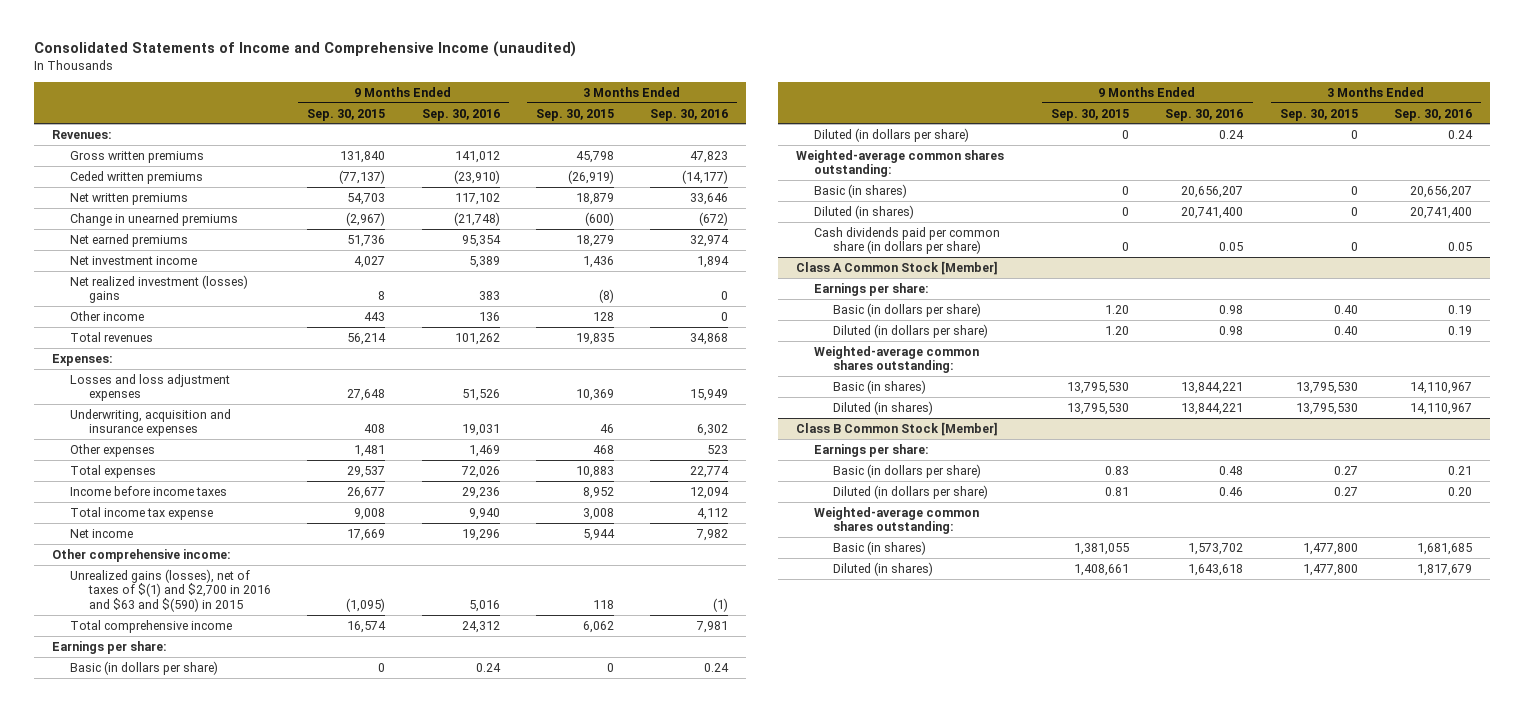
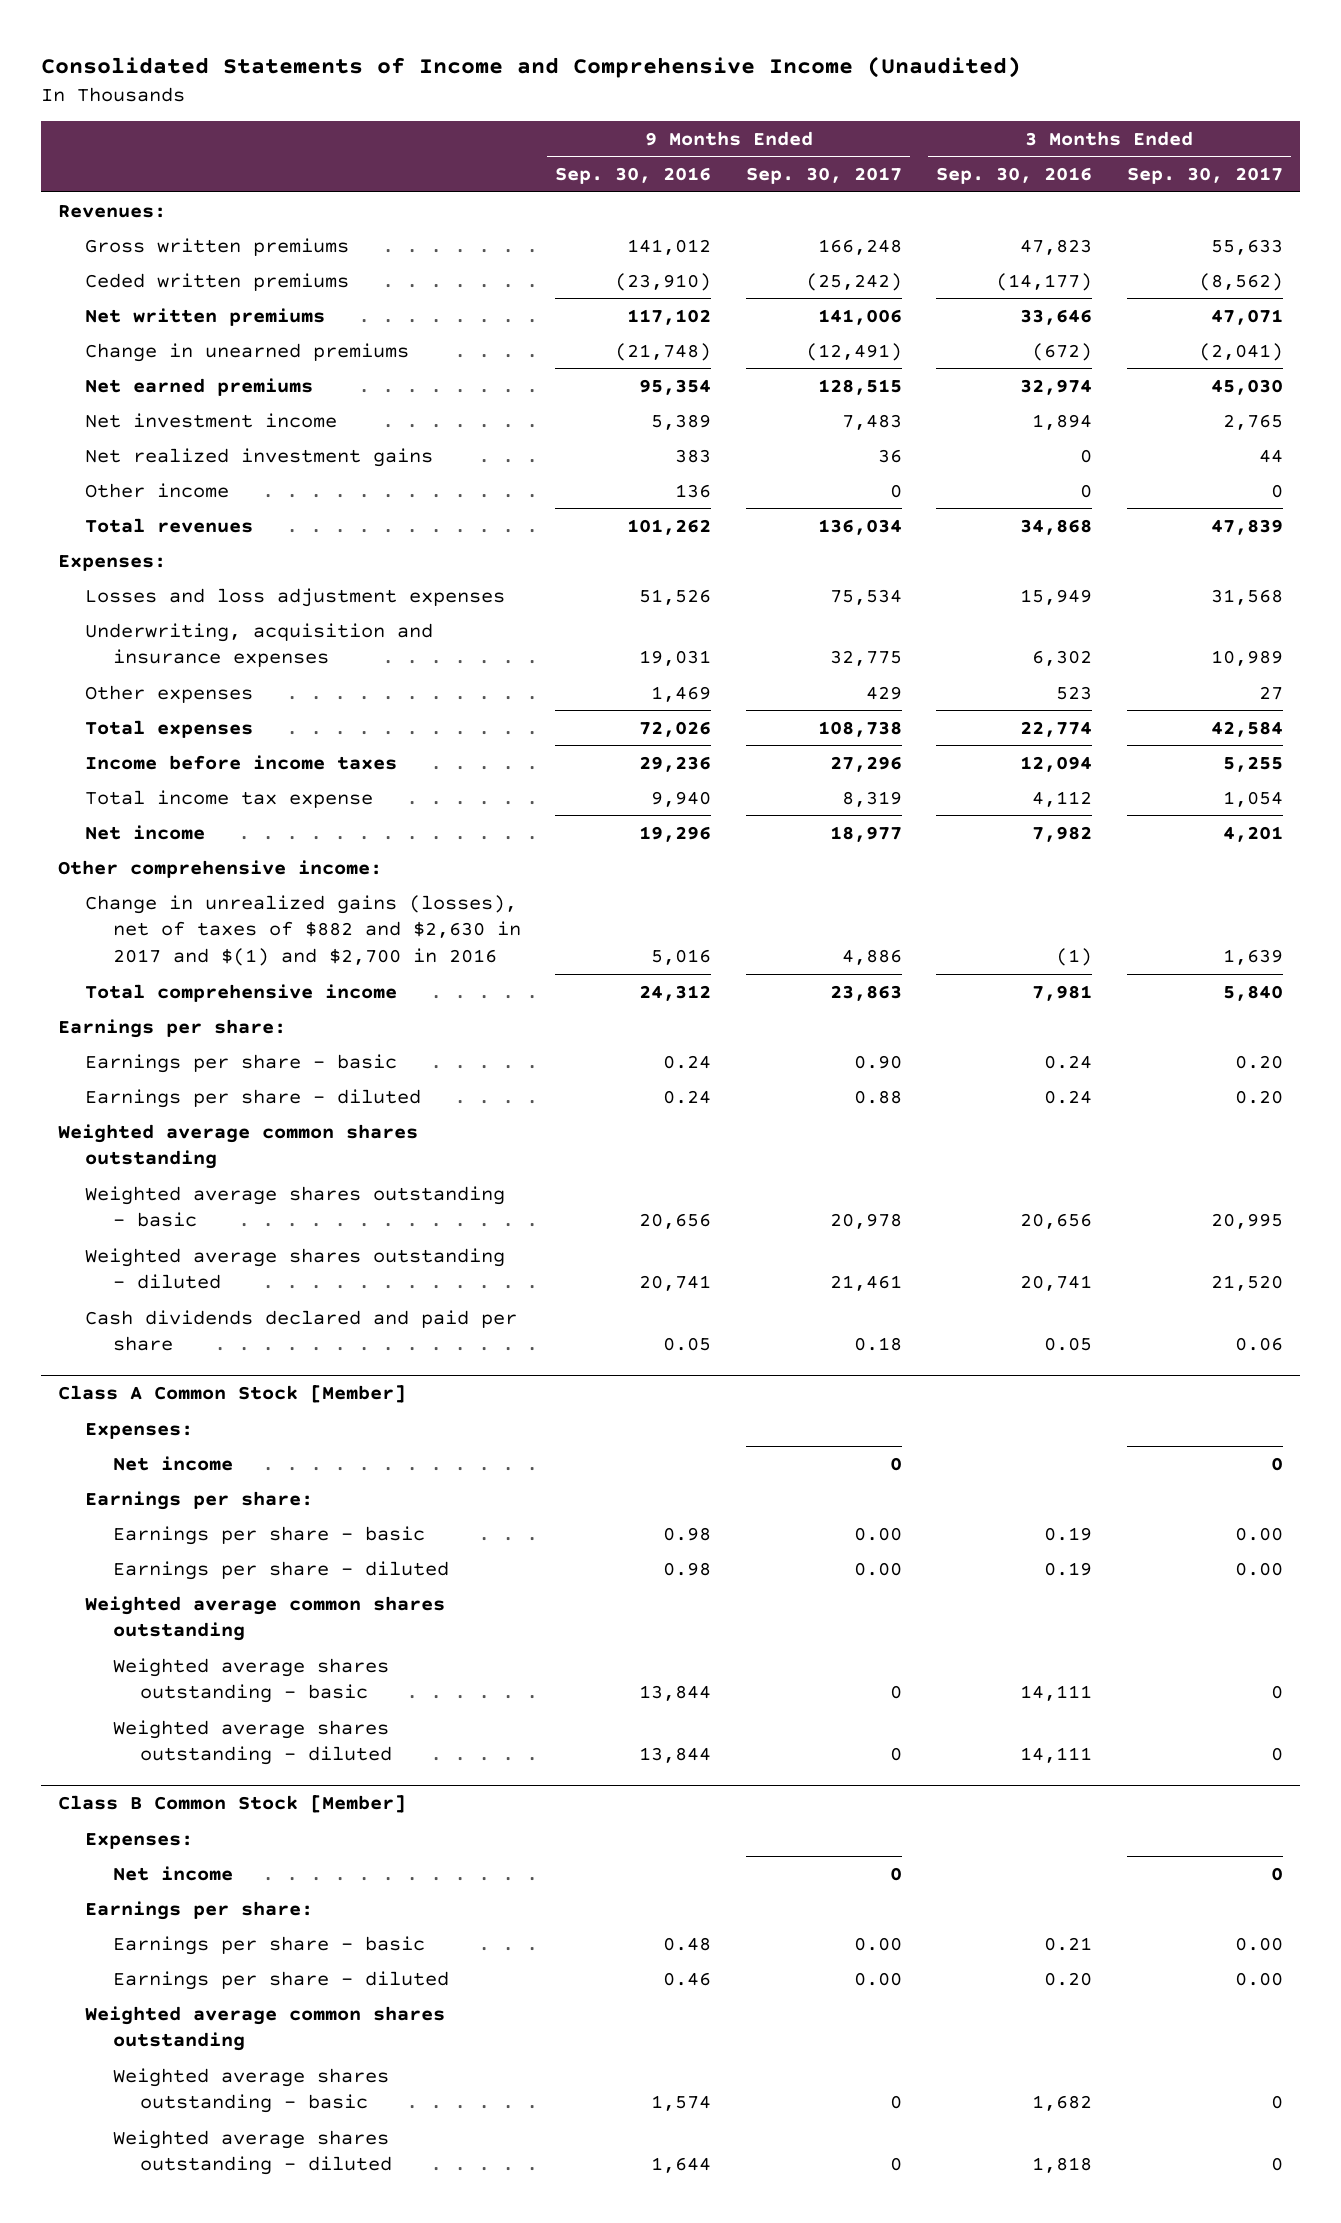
- Consolidated Statements of Income and Comprehensive Income (unaudited)
+ Consolidated Statements of Income and Comprehensive Income (Unaudited)
- | 9 Months Ended Sep. 30, 2015 | 9 Months Ended Sep. 30, 2016 | 3 Months Ended Sep. 30, 2015 | 3 Months Ended Sep. 30, 2016
+ | 9 Months Ended Sep. 30, 2016 | 9 Months Ended Sep. 30, 2017 | 3 Months Ended Sep. 30, 2016 | 3 Months Ended Sep. 30, 2017
- Net realized investment (losses) gains | 8 | 383 | (8) | 0
+ Net realized investment gains | 383 | 36 | 0 | 44
- Unrealized gains (losses), net of taxes of $(1) and $2,700 in 2016 and $63 and $(590) in 2015 | (1,095) | 5,016 | 118 | (1)
+ Change in unrealized gains (losses), net of taxes of $882 and $2,630 in 2017 and $(1) and $2,700 in 2016 | 5,016 | 4,886 | (1) | 1,639
- Basic (in dollars per share) | 0 | 0.24 | 0 | 0.24
- Diluted (in dollars per share) | 0 | 0.24 | 0 | 0.24
- Weighted-average common shares outstanding:
- Basic (in shares) | 0 | 20,656,207 | 0 | 20,656,207
- Diluted (in shares) | 0 | 20,741,400 | 0 | 20,741,400
- Cash dividends paid per common share (in dollars per share) | 0 | 0.05 | 0 | 0.05
+ Earnings per share - basic | 0.24 | 0.90 | 0.24 | 0.20
+ Earnings per share - diluted | 0.24 | 0.88 | 0.24 | 0.20
+ Weighted average common shares outstanding
+ Weighted average shares outstanding - basic | 20,656 | 20,978 | 20,656 | 20,995
+ Weighted average shares outstanding - diluted | 20,741 | 21,461 | 20,741 | 21,520
+ Cash dividends declared and paid per share | 0.05 | 0.18 | 0.05 | 0.06
@ Class A Common Stock [Member]
+ Expenses:
+ Net income | | 0 | | 0
- Basic (in dollars per share) | 1.20 | 0.98 | 0.40 | 0.19
- Diluted (in dollars per share) | 1.20 | 0.98 | 0.40 | 0.19
- Weighted-average common shares outstanding:
- Basic (in shares) | 13,795,530 | 13,844,221 | 13,795,530 | 14,110,967
- Diluted (in shares) | 13,795,530 | 13,844,221 | 13,795,530 | 14,110,967
+ Earnings per share - basic | 0.98 | 0.00 | 0.19 | 0.00
+ Earnings per share - diluted | 0.98 | 0.00 | 0.19 | 0.00
+ Weighted average common shares outstanding
+ Weighted average shares outstanding - basic | 13,844 | 0 | 14,111 | 0
+ Weighted average shares outstanding - diluted | 13,844 | 0 | 14,111 | 0
@ Class B Common Stock [Member]
+ Expenses:
+ Net income | | 0 | | 0
- Basic (in dollars per share) | 0.83 | 0.48 | 0.27 | 0.21
- Diluted (in dollars per share) | 0.81 | 0.46 | 0.27 | 0.20
- Weighted-average common shares outstanding:
- Basic (in shares) | 1,381,055 | 1,573,702 | 1,477,800 | 1,681,685
- Diluted (in shares) | 1,408,661 | 1,643,618 | 1,477,800 | 1,817,679
+ Earnings per share - basic | 0.48 | 0.00 | 0.21 | 0.00
+ Earnings per share - diluted | 0.46 | 0.00 | 0.20 | 0.00
+ Weighted average common shares outstanding
+ Weighted average shares outstanding - basic | 1,574 | 0 | 1,682 | 0
+ Weighted average shares outstanding - diluted | 1,644 | 0 | 1,818 | 0

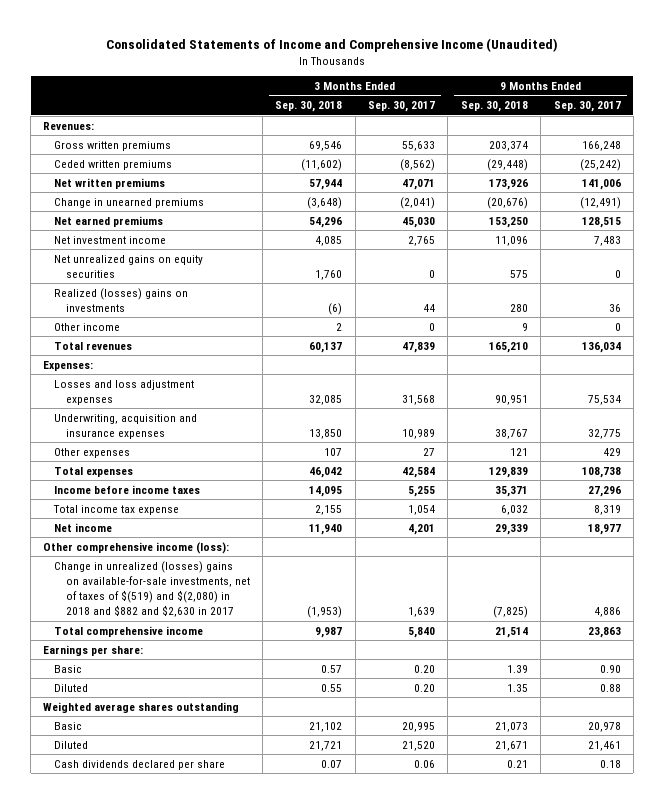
- | 9 Months Ended Sep. 30, 2016 | 9 Months Ended Sep. 30, 2017 | 3 Months Ended Sep. 30, 2016 | 3 Months Ended Sep. 30, 2017
+ | 3 Months Ended Sep. 30, 2018 | 3 Months Ended Sep. 30, 2017 | 9 Months Ended Sep. 30, 2018 | 9 Months Ended Sep. 30, 2017
- Net realized investment gains | 383 | 36 | 0 | 44
+ Net unrealized gains on equity securities | 1,760 | 0 | 575 | 0
+ Realized (losses) gains on investments | (6) | 44 | 280 | 36
- Other comprehensive income:
- Change in unrealized gains (losses), net of taxes of $882 and $2,630 in 2017 and $(1) and $2,700 in 2016 | 5,016 | 4,886 | (1) | 1,639
+ Other comprehensive income (loss):
+ Change in unrealized (losses) gains on available-for-sale investments, net of taxes of $(519) and $(2,080) in 2018 and $882 and $2,630 in 2017 | (1,953) | 1,639 | (7,825) | 4,886
- Earnings per share - basic | 0.24 | 0.90 | 0.24 | 0.20
- Earnings per share - diluted | 0.24 | 0.88 | 0.24 | 0.20
- Weighted average common shares outstanding
- Weighted average shares outstanding - basic | 20,656 | 20,978 | 20,656 | 20,995
- Weighted average shares outstanding - diluted | 20,741 | 21,461 | 20,741 | 21,520
- Cash dividends declared and paid per share | 0.05 | 0.18 | 0.05 | 0.06
- Class A Common Stock [Member]
- Expenses:
- Net income | | 0 | | 0
- Earnings per share:
- Earnings per share - basic | 0.98 | 0.00 | 0.19 | 0.00
- Earnings per share - diluted | 0.98 | 0.00 | 0.19 | 0.00
- Weighted average common shares outstanding
- Weighted average shares outstanding - basic | 13,844 | 0 | 14,111 | 0
- Weighted average shares outstanding - diluted | 13,844 | 0 | 14,111 | 0
- Class B Common Stock [Member]
- Expenses:
- Net income | | 0 | | 0
- Earnings per share:
- Earnings per share - basic | 0.48 | 0.00 | 0.21 | 0.00
- Earnings per share - diluted | 0.46 | 0.00 | 0.20 | 0.00
- Weighted average common shares outstanding
- Weighted average shares outstanding - basic | 1,574 | 0 | 1,682 | 0
- Weighted average shares outstanding - diluted | 1,644 | 0 | 1,818 | 0
+ Basic | 0.57 | 0.20 | 1.39 | 0.90
+ Diluted | 0.55 | 0.20 | 1.35 | 0.88
+ Weighted average shares outstanding
+ Basic | 21,102 | 20,995 | 21,073 | 20,978
+ Diluted | 21,721 | 21,520 | 21,671 | 21,461
+ Cash dividends declared per share | 0.07 | 0.06 | 0.21 | 0.18

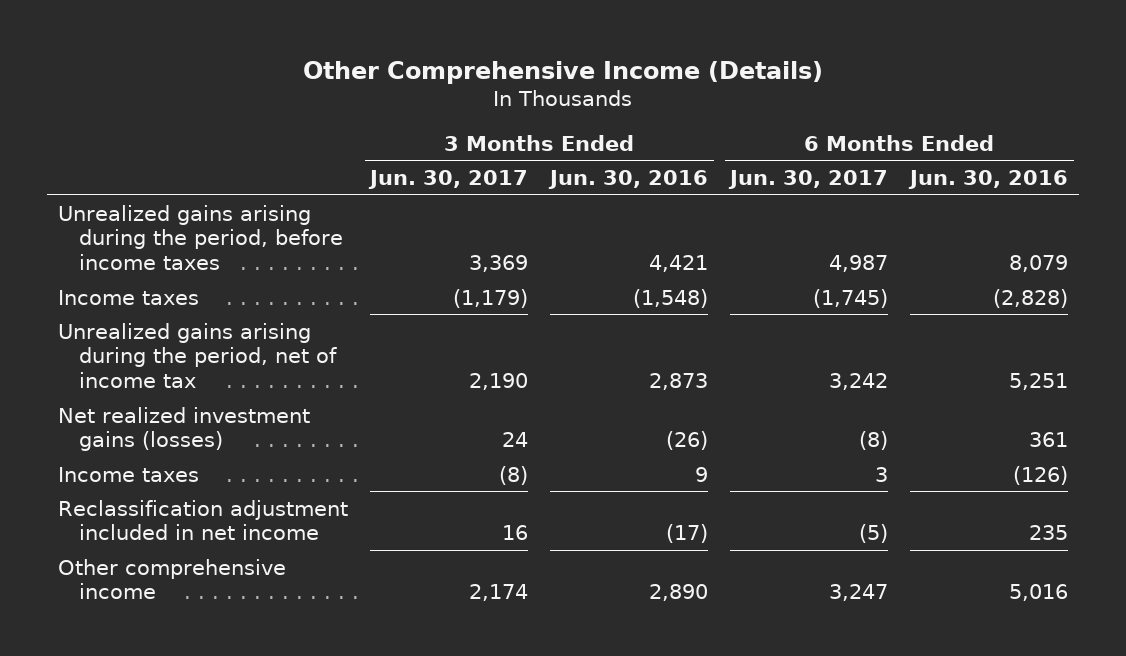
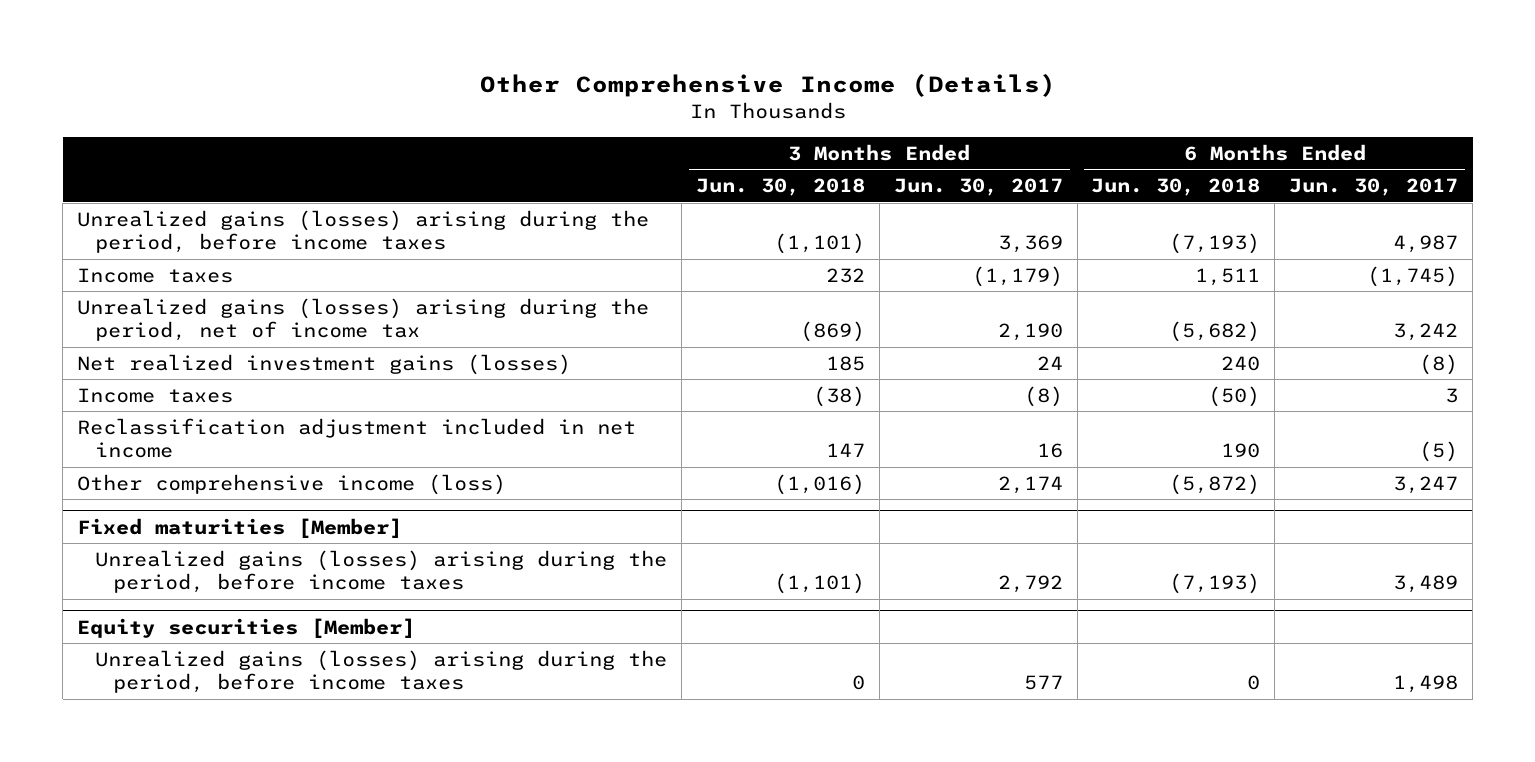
- | 3 Months Ended Jun. 30, 2017 | 3 Months Ended Jun. 30, 2016 | 6 Months Ended Jun. 30, 2017 | 6 Months Ended Jun. 30, 2016
+ | 3 Months Ended Jun. 30, 2018 | 3 Months Ended Jun. 30, 2017 | 6 Months Ended Jun. 30, 2018 | 6 Months Ended Jun. 30, 2017
- Unrealized gains arising during the period, before income taxes | 3,369 | 4,421 | 4,987 | 8,079
+ Unrealized gains (losses) arising during the period, before income taxes | (1,101) | 3,369 | (7,193) | 4,987
- Unrealized gains arising during the period, net of income tax | 2,190 | 2,873 | 3,242 | 5,251
+ Unrealized gains (losses) arising during the period, net of income tax | (869) | 2,190 | (5,682) | 3,242
- Other comprehensive income | 2,174 | 2,890 | 3,247 | 5,016
+ Other comprehensive income (loss) | (1,016) | 2,174 | (5,872) | 3,247
+ Fixed maturities [Member]
+ Unrealized gains (losses) arising during the period, before income taxes | (1,101) | 2,792 | (7,193) | 3,489
+ Equity securities [Member]
+ Unrealized gains (losses) arising during the period, before income taxes | 0 | 577 | 0 | 1,498

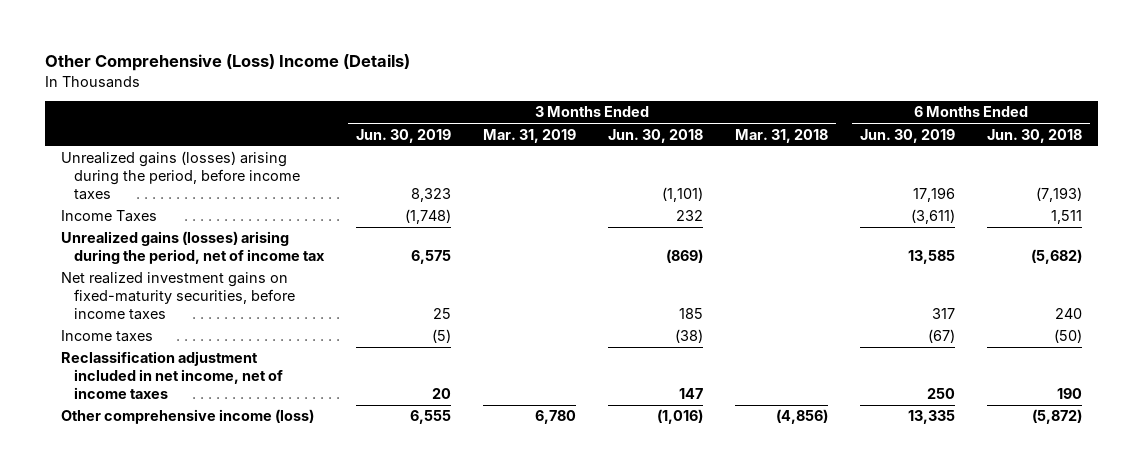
- Other Comprehensive Income (Details)
+ Other Comprehensive (Loss) Income (Details)
- | 3 Months Ended Jun. 30, 2018 | 3 Months Ended Jun. 30, 2017 | 6 Months Ended Jun. 30, 2018 | 6 Months Ended Jun. 30, 2017
+ | 3 Months Ended Jun. 30, 2019 | 3 Months Ended Mar. 31, 2019 | 3 Months Ended Jun. 30, 2018 | 3 Months Ended Mar. 31, 2018 | 6 Months Ended Jun. 30, 2019 | 6 Months Ended Jun. 30, 2018
- Income taxes | 232 | (1,179) | 1,511 | (1,745)
+ Income Taxes | (1,748) | | 232 | | (3,611) | 1,511
- Net realized investment gains (losses) | 185 | 24 | 240 | (8)
+ Net realized investment gains on fixed-maturity securities, before income taxes | 25 | | 185 | | 317 | 240
- Reclassification adjustment included in net income | 147 | 16 | 190 | (5)
+ Reclassification adjustment included in net income, net of income taxes | 20 | | 147 | | 250 | 190
- Fixed maturities [Member]
- Unrealized gains (losses) arising during the period, before income taxes | (1,101) | 2,792 | (7,193) | 3,489
- Equity securities [Member]
- Unrealized gains (losses) arising during the period, before income taxes | 0 | 577 | 0 | 1,498

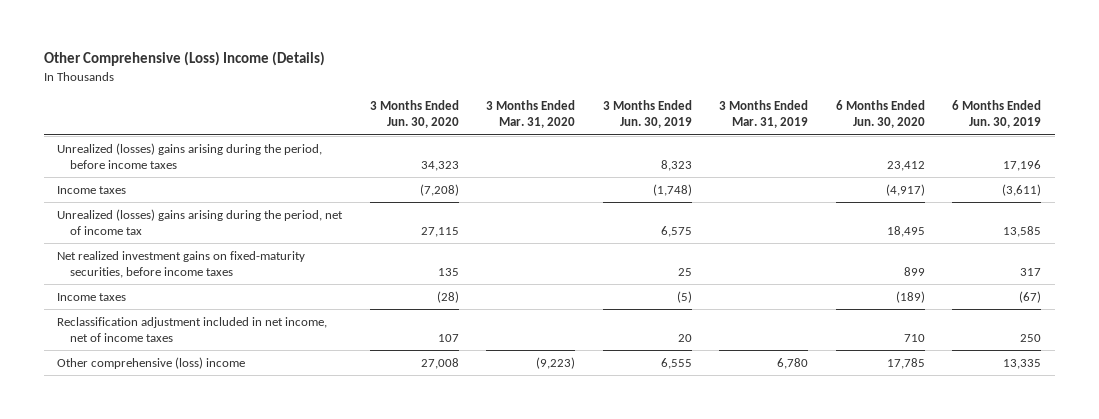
- | 3 Months Ended Jun. 30, 2019 | 3 Months Ended Mar. 31, 2019 | 3 Months Ended Jun. 30, 2018 | 3 Months Ended Mar. 31, 2018 | 6 Months Ended Jun. 30, 2019 | 6 Months Ended Jun. 30, 2018
+ | 3 Months Ended Jun. 30, 2020 | 3 Months Ended Mar. 31, 2020 | 3 Months Ended Jun. 30, 2019 | 3 Months Ended Mar. 31, 2019 | 6 Months Ended Jun. 30, 2020 | 6 Months Ended Jun. 30, 2019
- Unrealized gains (losses) arising during the period, before income taxes | 8,323 | | (1,101) | | 17,196 | (7,193)
- Income Taxes | (1,748) | | 232 | | (3,611) | 1,511
- Unrealized gains (losses) arising during the period, net of income tax | 6,575 | | (869) | | 13,585 | (5,682)
+ Unrealized (losses) gains arising during the period, before income taxes | 34,323 | | 8,323 | | 23,412 | 17,196
+ Income taxes | (7,208) | | (1,748) | | (4,917) | (3,611)
+ Unrealized (losses) gains arising during the period, net of income tax | 27,115 | | 6,575 | | 18,495 | 13,585
- Other comprehensive income (loss) | 6,555 | 6,780 | (1,016) | (4,856) | 13,335 | (5,872)
+ Other comprehensive (loss) income | 27,008 | (9,223) | 6,555 | 6,780 | 17,785 | 13,335

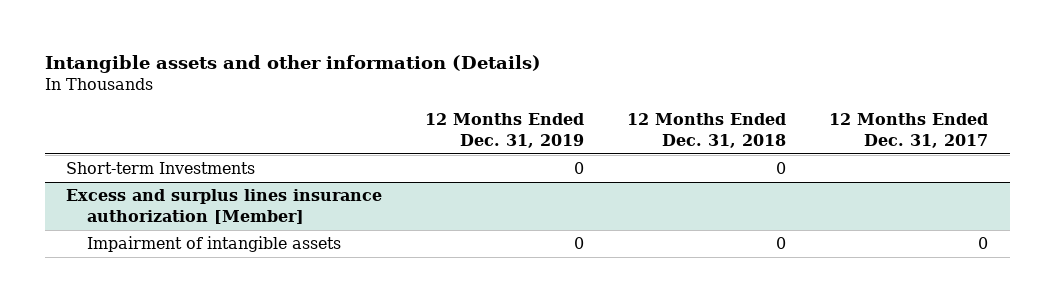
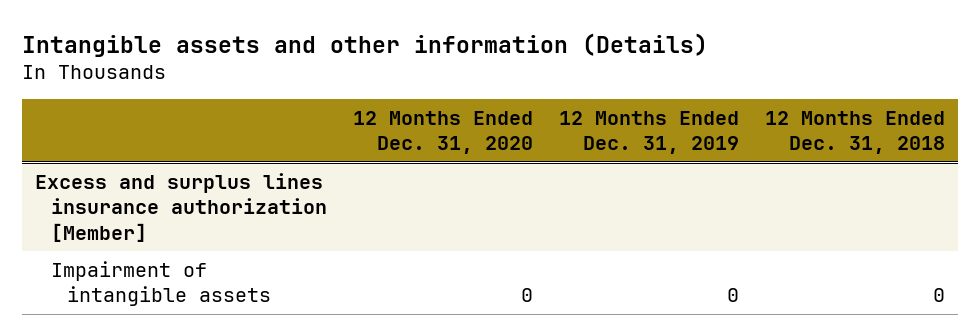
- | 12 Months Ended Dec. 31, 2019 | 12 Months Ended Dec. 31, 2018 | 12 Months Ended Dec. 31, 2017
+ | 12 Months Ended Dec. 31, 2020 | 12 Months Ended Dec. 31, 2019 | 12 Months Ended Dec. 31, 2018
- Short-term Investments | 0 | 0 |

